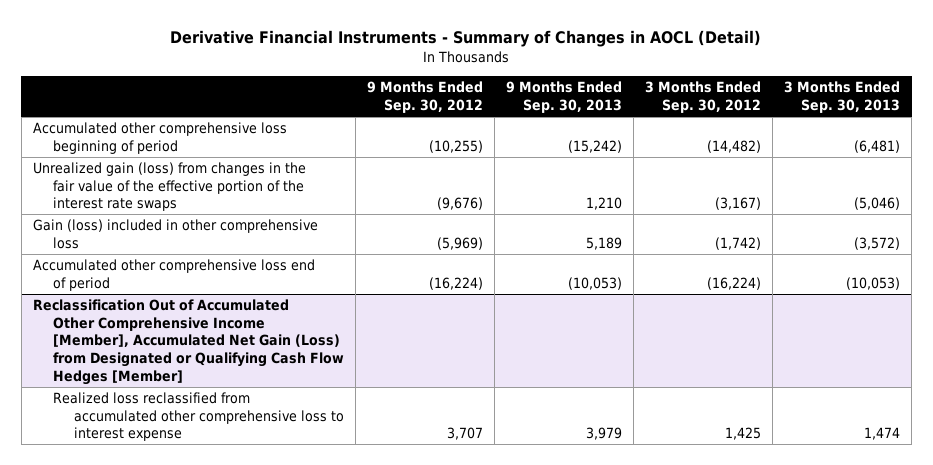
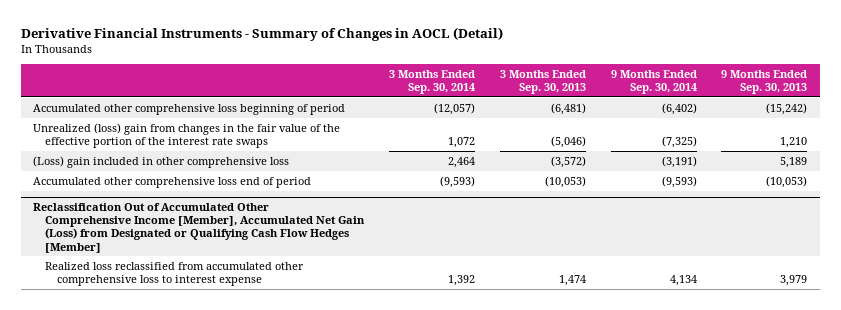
- | 9 Months Ended Sep. 30, 2012 | 9 Months Ended Sep. 30, 2013 | 3 Months Ended Sep. 30, 2012 | 3 Months Ended Sep. 30, 2013
+ | 3 Months Ended Sep. 30, 2014 | 3 Months Ended Sep. 30, 2013 | 9 Months Ended Sep. 30, 2014 | 9 Months Ended Sep. 30, 2013
- Unrealized gain (loss) from changes in the fair value of the effective portion of the interest rate swaps | (9,676) | 1,210 | (3,167) | (5,046)
- Gain (loss) included in other comprehensive loss | (5,969) | 5,189 | (1,742) | (3,572)
+ Unrealized (loss) gain from changes in the fair value of the effective portion of the interest rate swaps | 1,072 | (5,046) | (7,325) | 1,210
+ (Loss) gain included in other comprehensive loss | 2,464 | (3,572) | (3,191) | 5,189

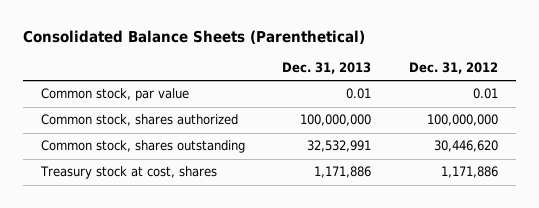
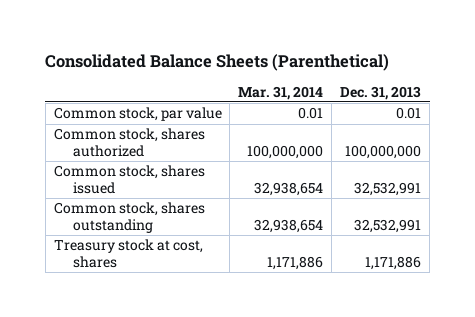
- | Dec. 31, 2013 | Dec. 31, 2012
+ | Mar. 31, 2014 | Dec. 31, 2013
+ Common stock, shares issued | 32,938,654 | 32,532,991

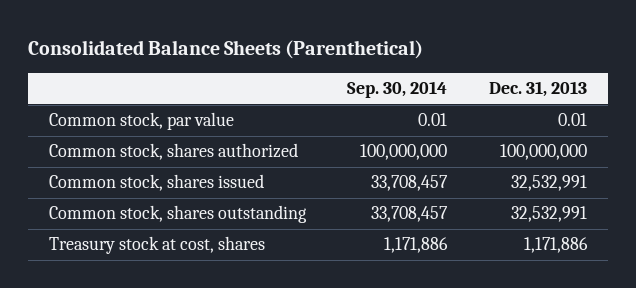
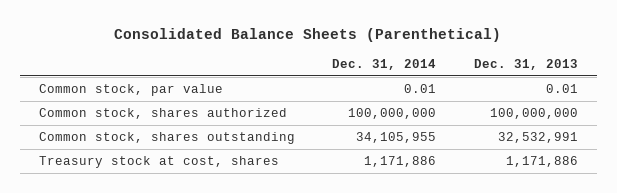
- | Sep. 30, 2014 | Dec. 31, 2013
+ | Dec. 31, 2014 | Dec. 31, 2013
- Common stock, shares issued | 33,708,457 | 32,532,991

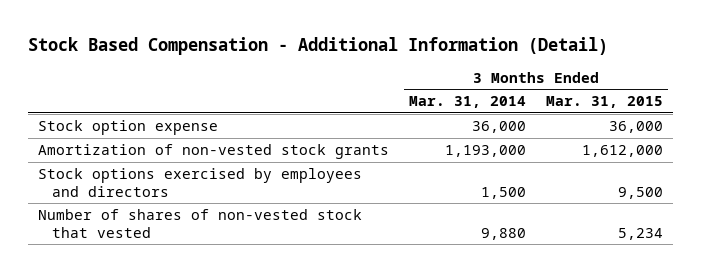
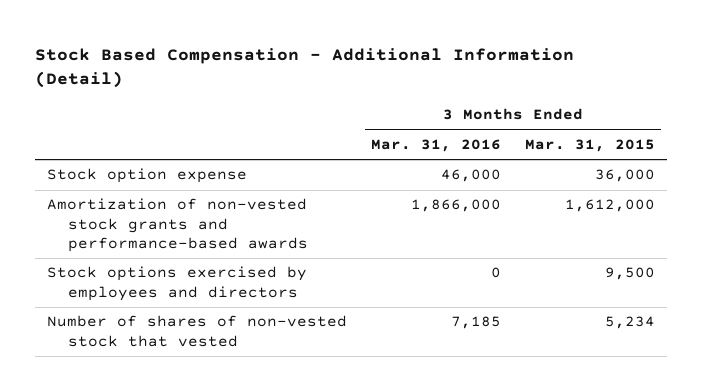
- | 3 Months Ended Mar. 31, 2014 | 3 Months Ended Mar. 31, 2015
+ | 3 Months Ended Mar. 31, 2016 | 3 Months Ended Mar. 31, 2015
- Amortization of non-vested stock grants | 1,193,000 | 1,612,000
+ Amortization of non-vested stock grants and performance-based awards | 1,866,000 | 1,612,000

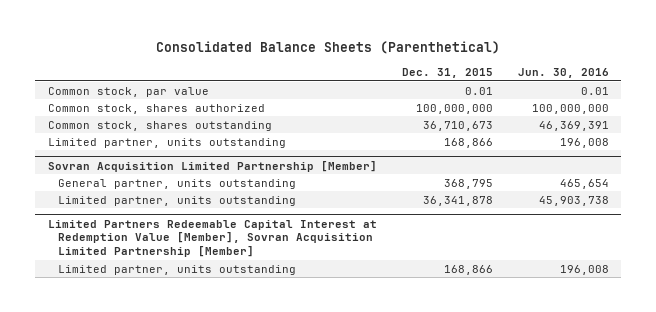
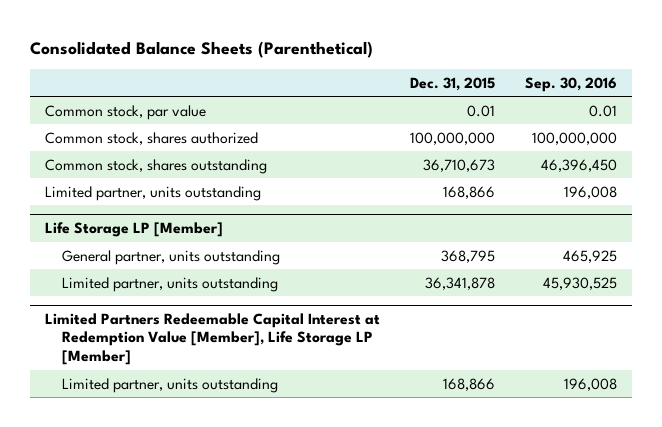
- | Dec. 31, 2015 | Jun. 30, 2016
+ | Dec. 31, 2015 | Sep. 30, 2016
- Sovran Acquisition Limited Partnership [Member]
+ Life Storage LP [Member]
- Limited Partners Redeemable Capital Interest at Redemption Value [Member], Sovran Acquisition Limited Partnership [Member]
+ Limited Partners Redeemable Capital Interest at Redemption Value [Member], Life Storage LP [Member]

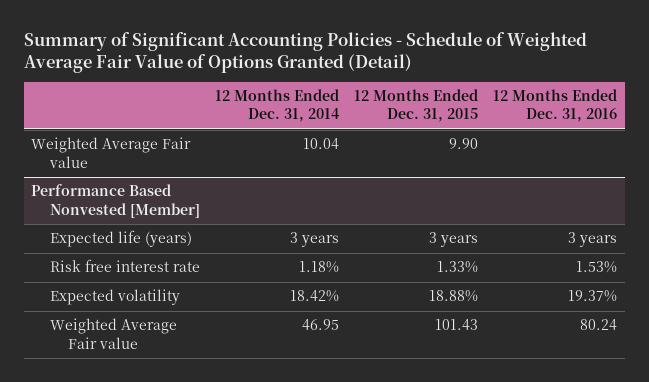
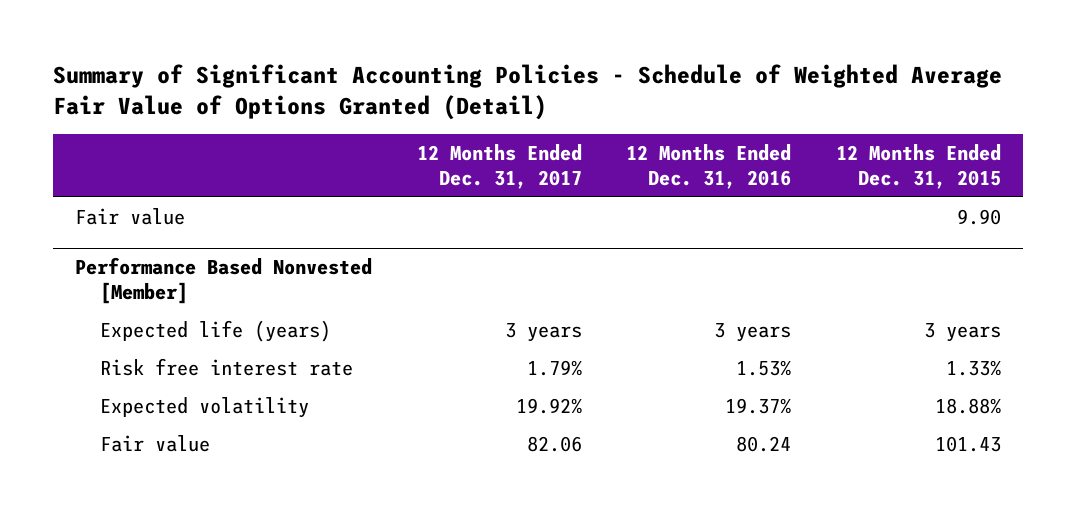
- | 12 Months Ended Dec. 31, 2014 | 12 Months Ended Dec. 31, 2015 | 12 Months Ended Dec. 31, 2016
+ | 12 Months Ended Dec. 31, 2017 | 12 Months Ended Dec. 31, 2016 | 12 Months Ended Dec. 31, 2015
- Weighted Average Fair value | 10.04 | 9.90 |
+ Fair value | | | 9.90
@ Performance Based Nonvested [Member]
- Weighted Average Fair value | 46.95 | 101.43 | 80.24
+ Fair value | 82.06 | 80.24 | 101.43

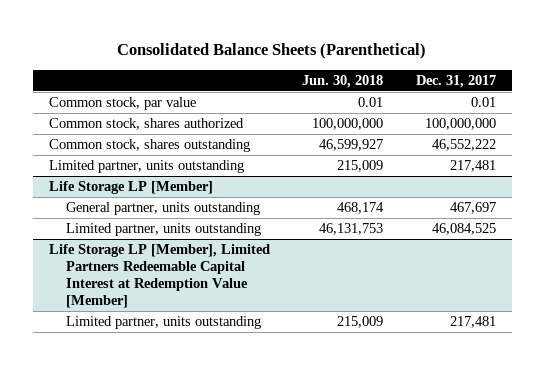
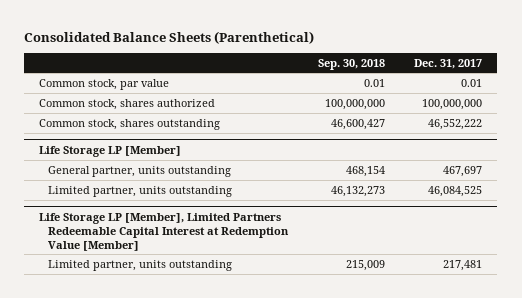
- | Jun. 30, 2018 | Dec. 31, 2017
+ | Sep. 30, 2018 | Dec. 31, 2017
- Limited partner, units outstanding | 215,009 | 217,481

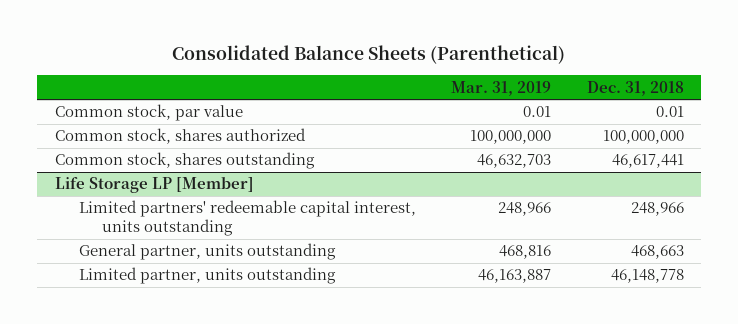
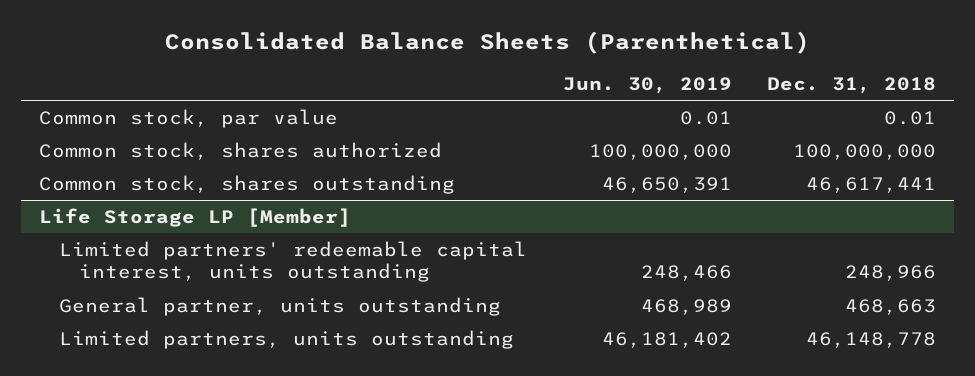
- | Mar. 31, 2019 | Dec. 31, 2018
+ | Jun. 30, 2019 | Dec. 31, 2018
@ Life Storage LP [Member]
- Limited partner, units outstanding | 46,163,887 | 46,148,778
+ Limited partners, units outstanding | 46,181,402 | 46,148,778

